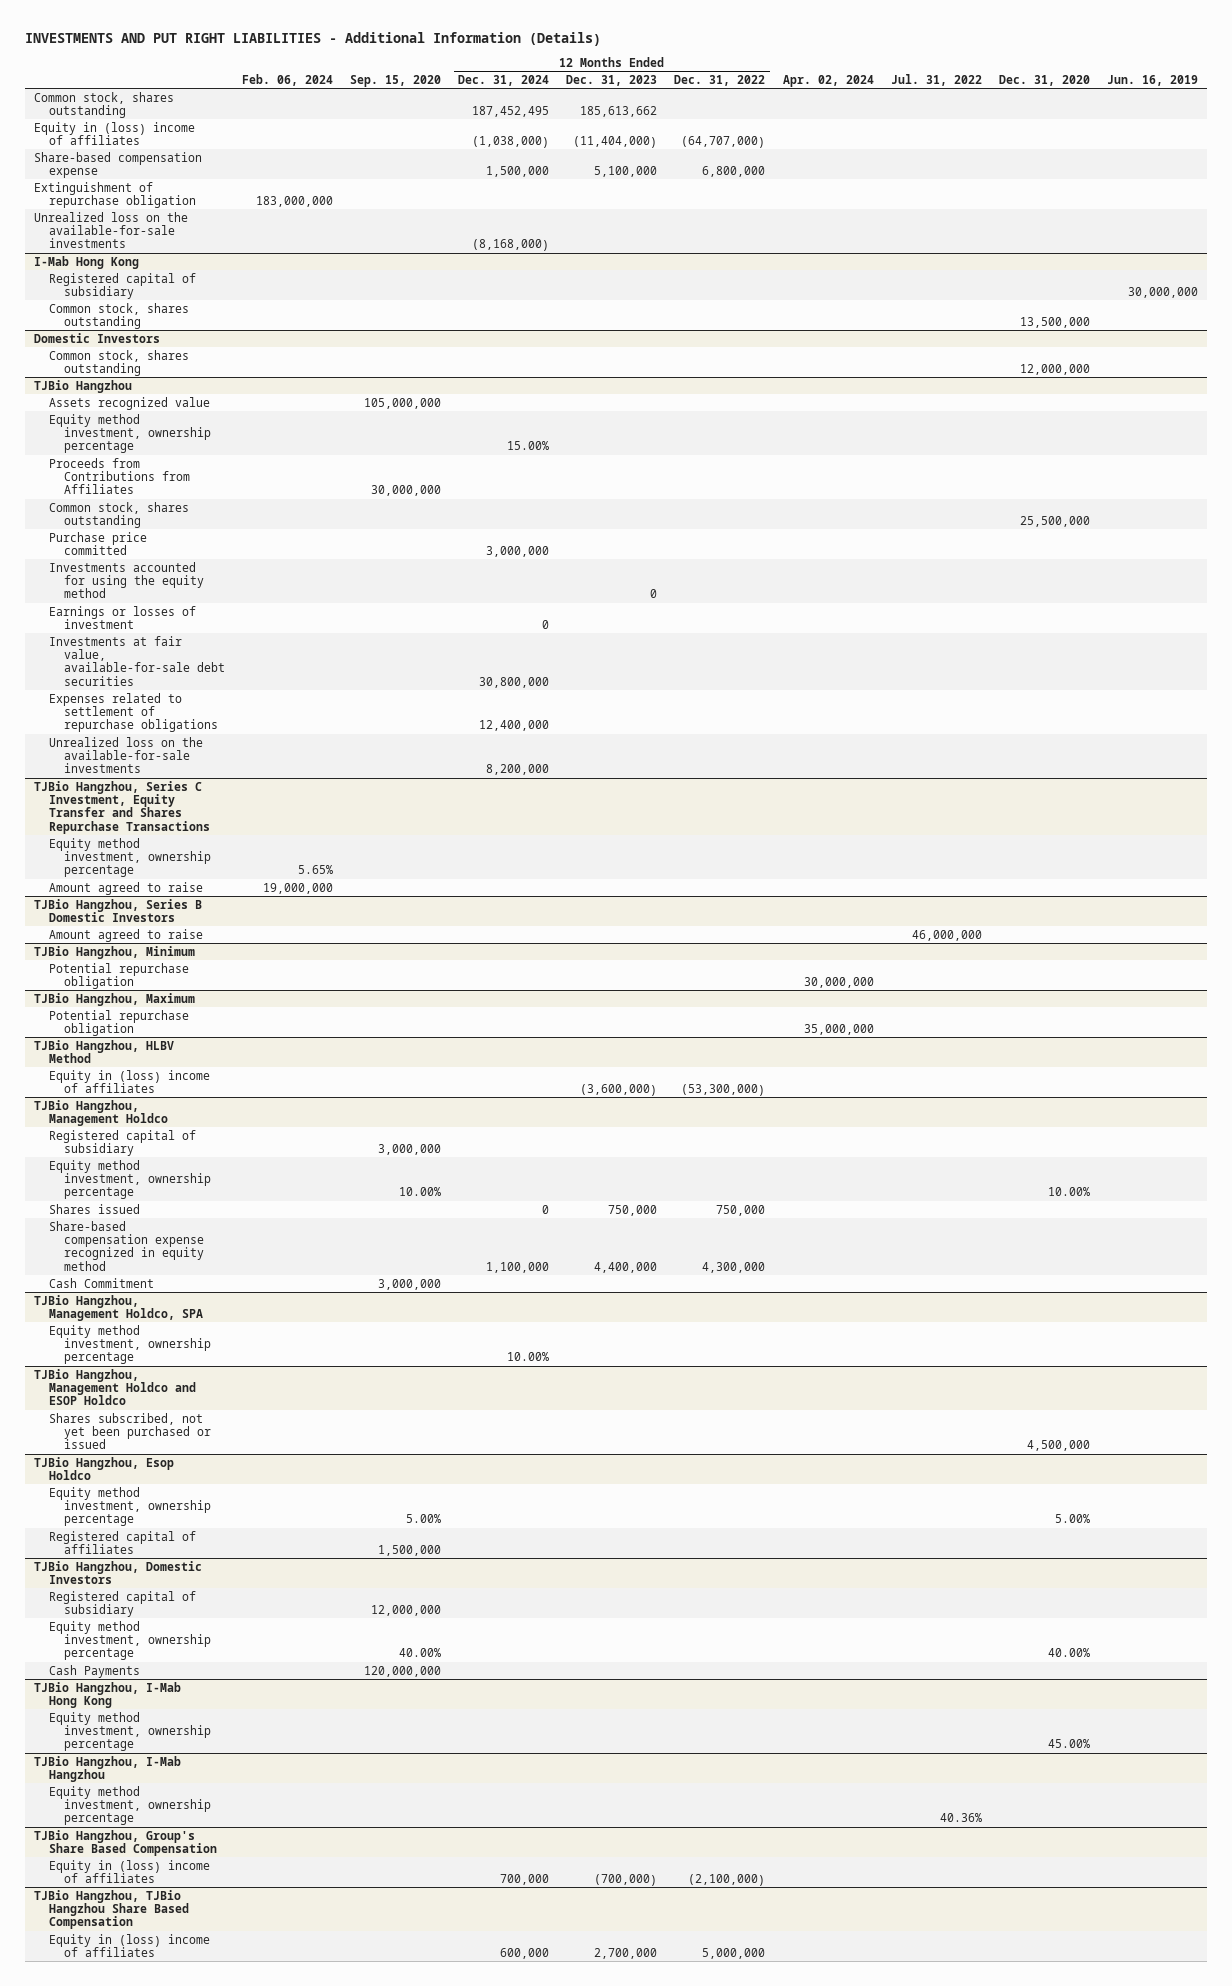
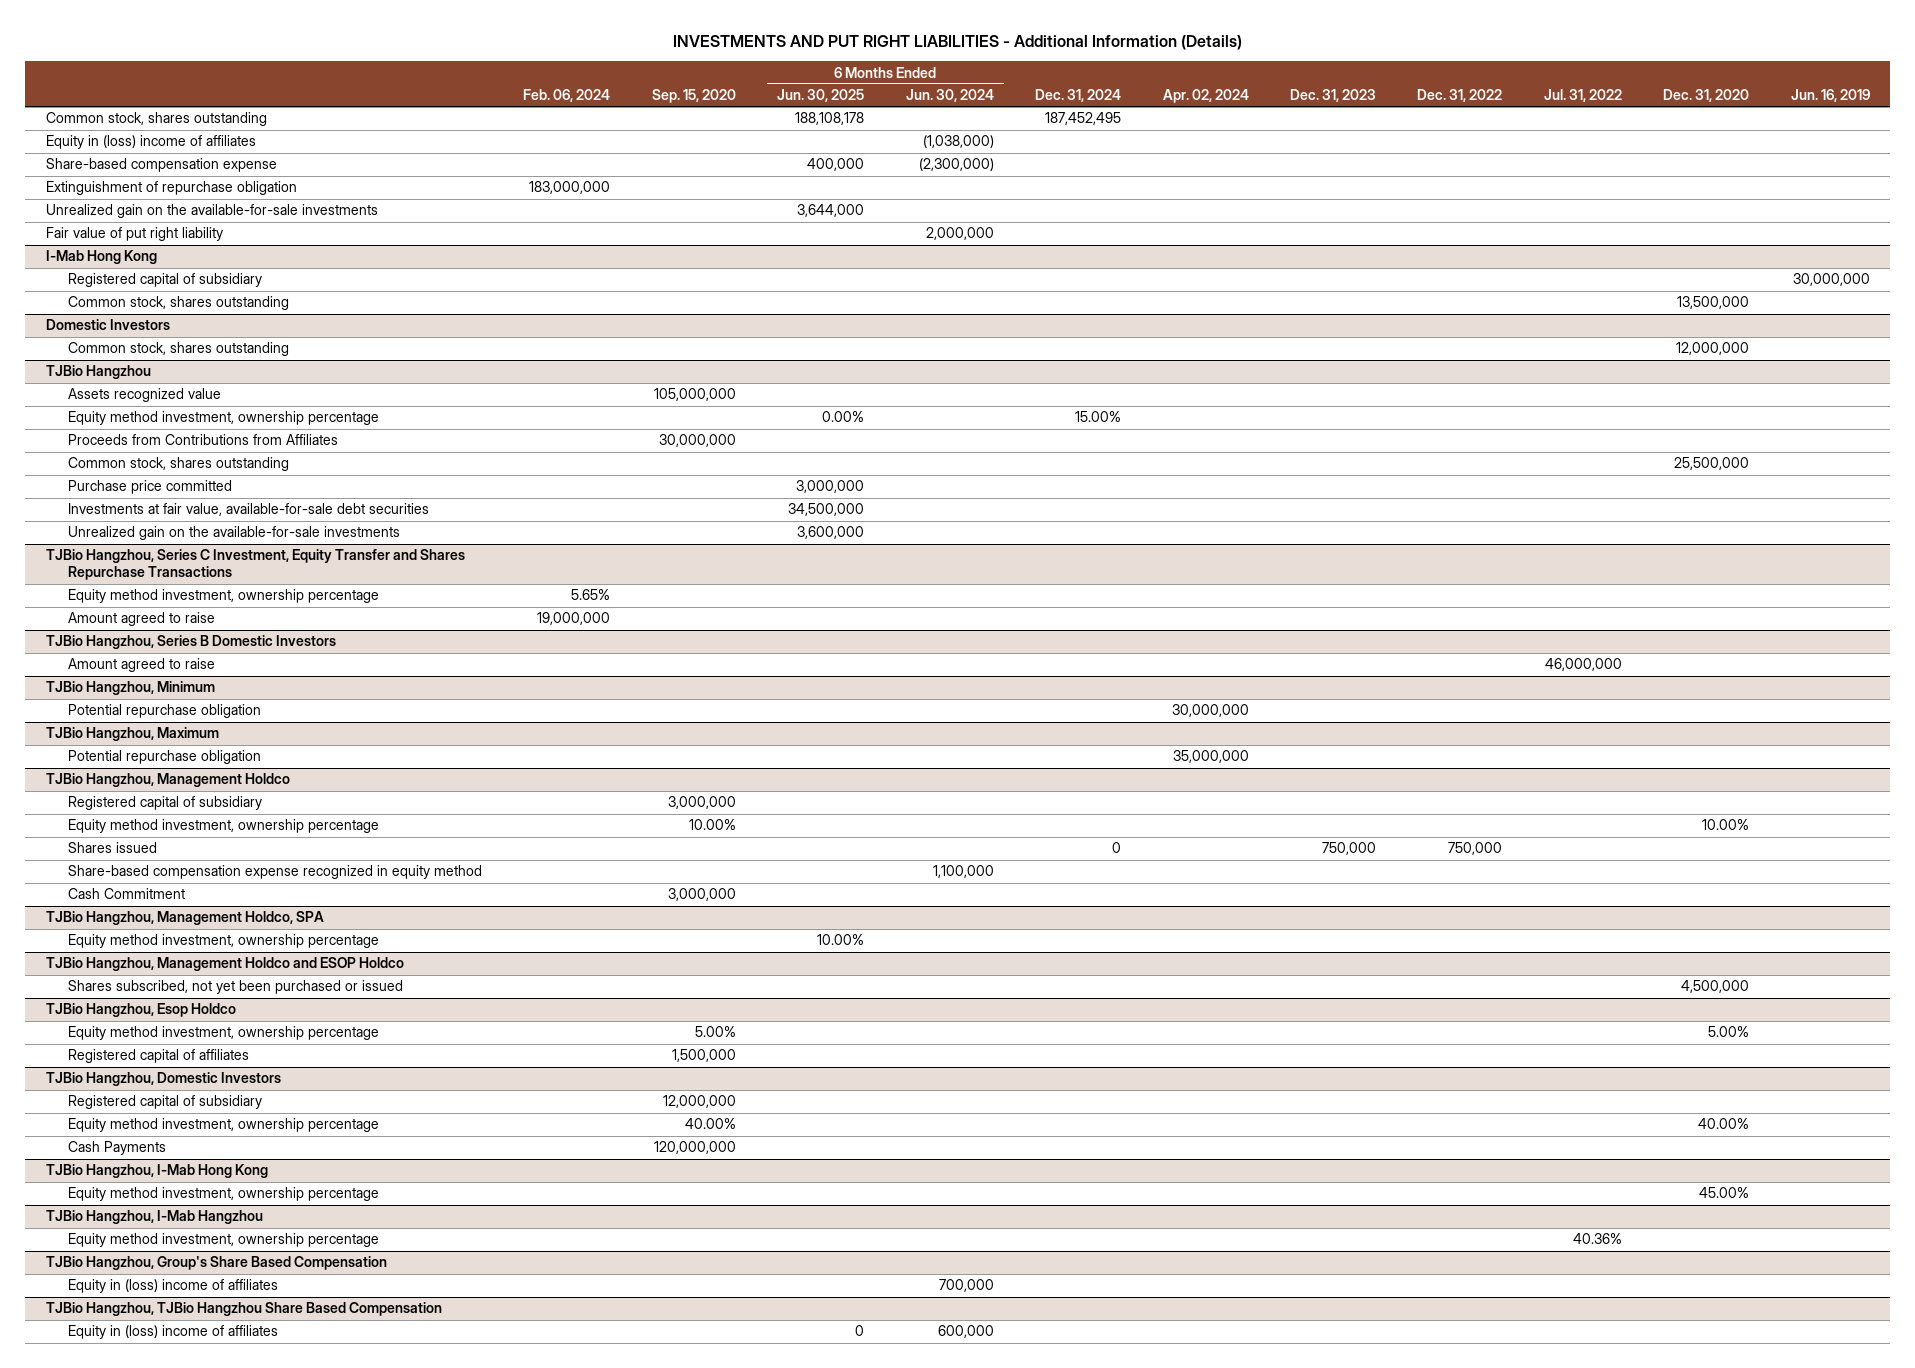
- | Feb. 06, 2024 | Sep. 15, 2020 | 12 Months Ended Dec. 31, 2024 | 12 Months Ended Dec. 31, 2023 | 12 Months Ended Dec. 31, 2022 | Apr. 02, 2024 | Jul. 31, 2022 | Dec. 31, 2020 | Jun. 16, 2019
+ | Feb. 06, 2024 | Sep. 15, 2020 | 6 Months Ended Jun. 30, 2025 | 6 Months Ended Jun. 30, 2024 | Dec. 31, 2024 | Apr. 02, 2024 | Dec. 31, 2023 | Dec. 31, 2022 | Jul. 31, 2022 | Dec. 31, 2020 | Jun. 16, 2019
- Unrealized loss on the available-for-sale investments | | | (8,168,000) | | | | | |
+ Unrealized gain on the available-for-sale investments | | | 3,644,000 | | | | | | | |
+ Fair value of put right liability | | | | 2,000,000 | | | | | | |
@ TJBio Hangzhou
- Investments accounted for using the equity method | | | | 0 | | | | |
- Earnings or losses of investment | | | 0 | | | | | |
- Expenses related to settlement of repurchase obligations | | | 12,400,000 | | | | | |
- Unrealized loss on the available-for-sale investments | | | 8,200,000 | | | | | |
+ Unrealized gain on the available-for-sale investments | | | 3,600,000 | | | | | | | |
- TJBio Hangzhou, HLBV Method
- Equity in (loss) income of affiliates | | | | (3,600,000) | (53,300,000) | | | |

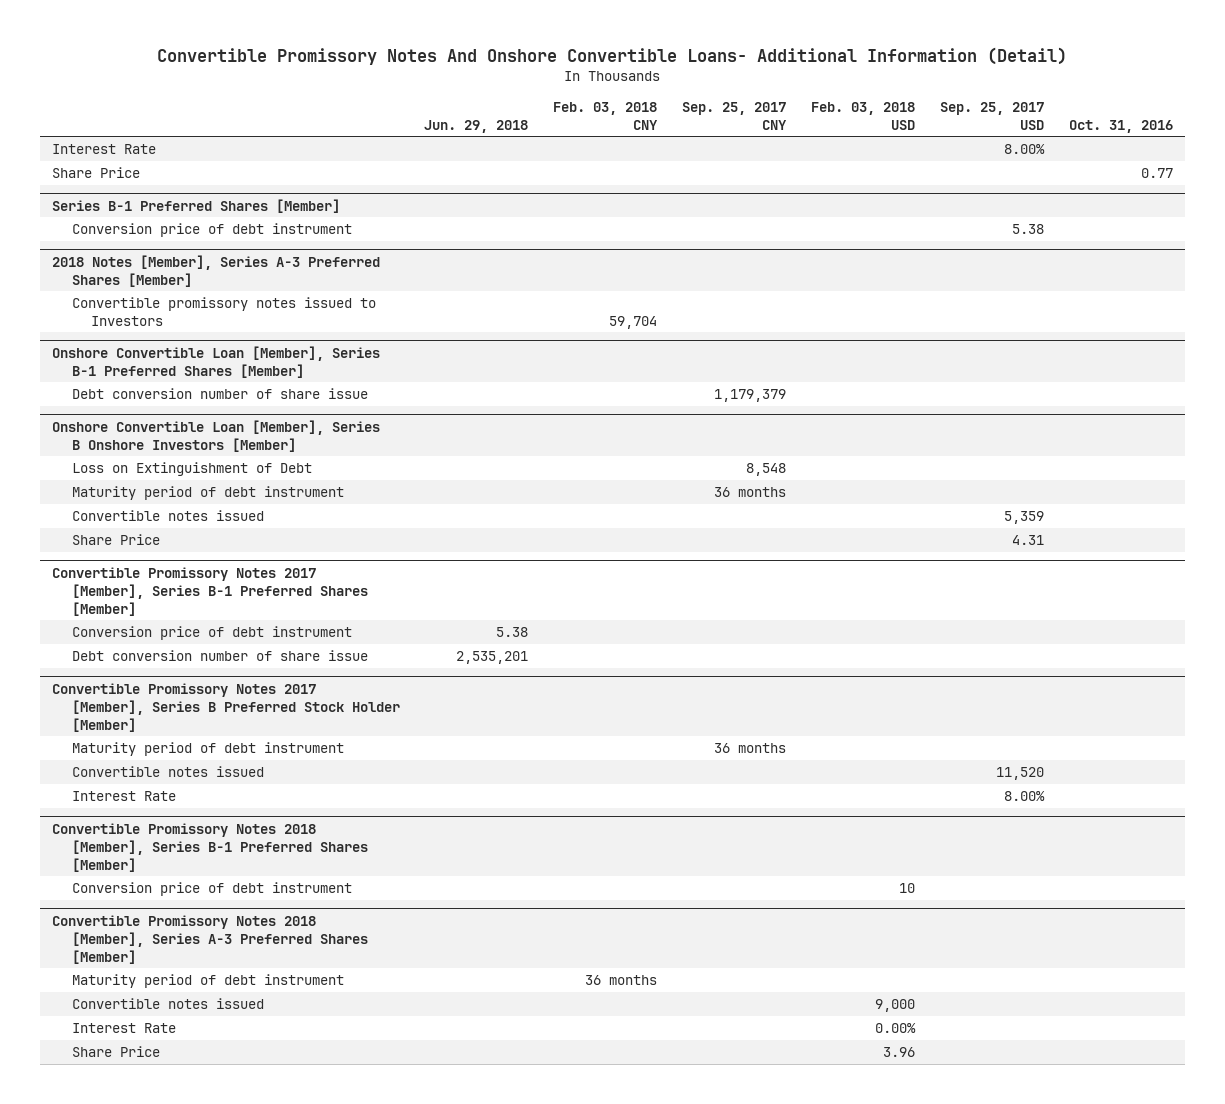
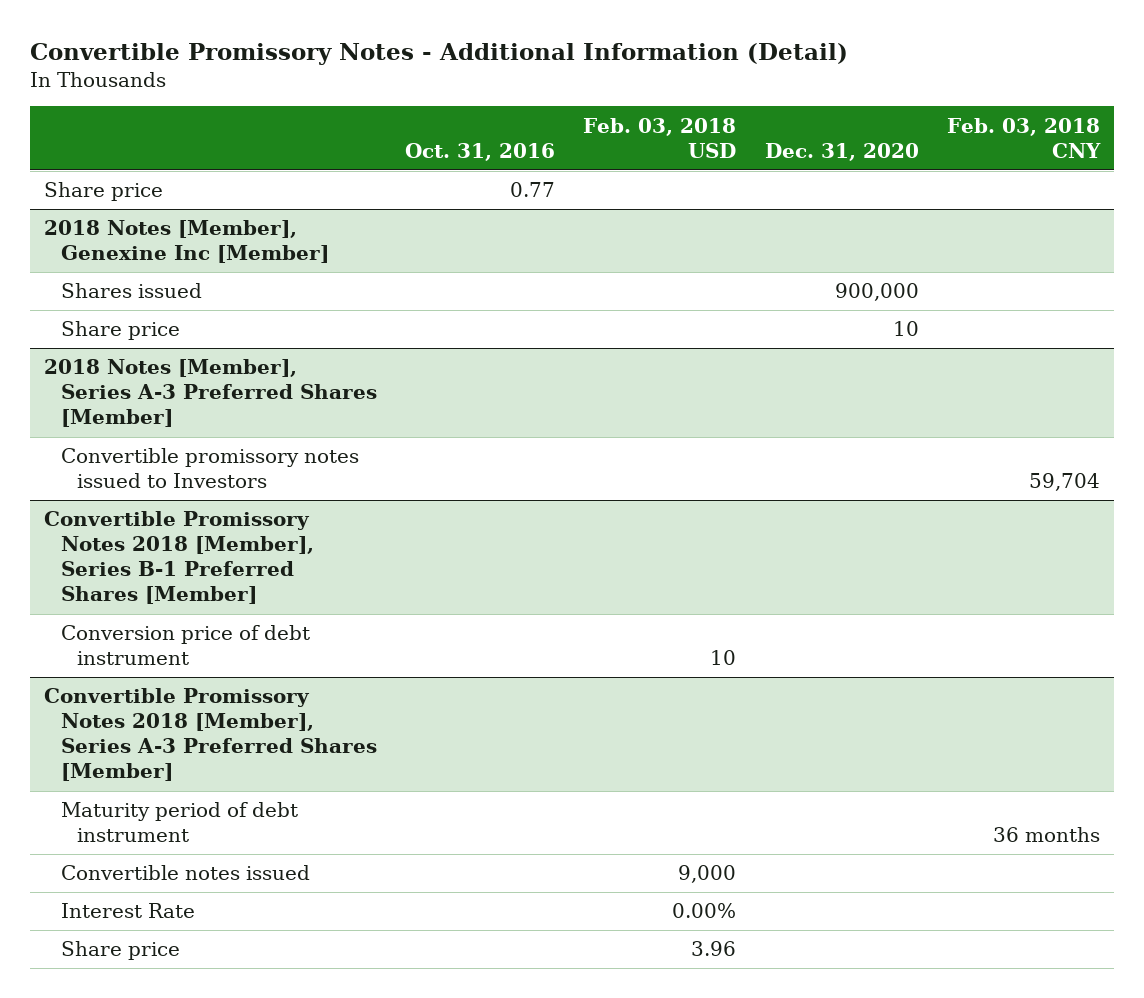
- Convertible Promissory Notes And Onshore Convertible Loans- Additional Information (Detail)
+ Convertible Promissory Notes - Additional Information (Detail)
- | Jun. 29, 2018 | Feb. 03, 2018 CNY | Sep. 25, 2017 CNY | Feb. 03, 2018 USD | Sep. 25, 2017 USD | Oct. 31, 2016
+ | Oct. 31, 2016 | Feb. 03, 2018 USD | Dec. 31, 2020 | Feb. 03, 2018 CNY
- Interest Rate | | | | | 8.00% |
- Share Price | | | | | | 0.77
- Series B-1 Preferred Shares [Member]
- Conversion price of debt instrument | | | | | 5.38 |
+ Share price | 0.77 | | |
+ 2018 Notes [Member], Genexine Inc [Member]
+ Shares issued | | | 900,000 |
+ Share price | | | 10 |
- Onshore Convertible Loan [Member], Series B-1 Preferred Shares [Member]
- Debt conversion number of share issue | | | 1,179,379 | | |
- Onshore Convertible Loan [Member], Series B Onshore Investors [Member]
- Loss on Extinguishment of Debt | | | 8,548 | | |
- Maturity period of debt instrument | | | 36 months | | |
- Convertible notes issued | | | | | 5,359 |
- Share Price | | | | | 4.31 |
- Convertible Promissory Notes 2017 [Member], Series B-1 Preferred Shares [Member]
- Conversion price of debt instrument | 5.38 | | | | |
- Debt conversion number of share issue | 2,535,201 | | | | |
- Convertible Promissory Notes 2017 [Member], Series B Preferred Stock Holder [Member]
- Maturity period of debt instrument | | | 36 months | | |
- Convertible notes issued | | | | | 11,520 |
- Interest Rate | | | | | 8.00% |
@ Convertible Promissory Notes 2018 [Member], Series A-3 Preferred Shares [Member]
- Share Price | | | | 3.96 | |
+ Share price | | 3.96 | |

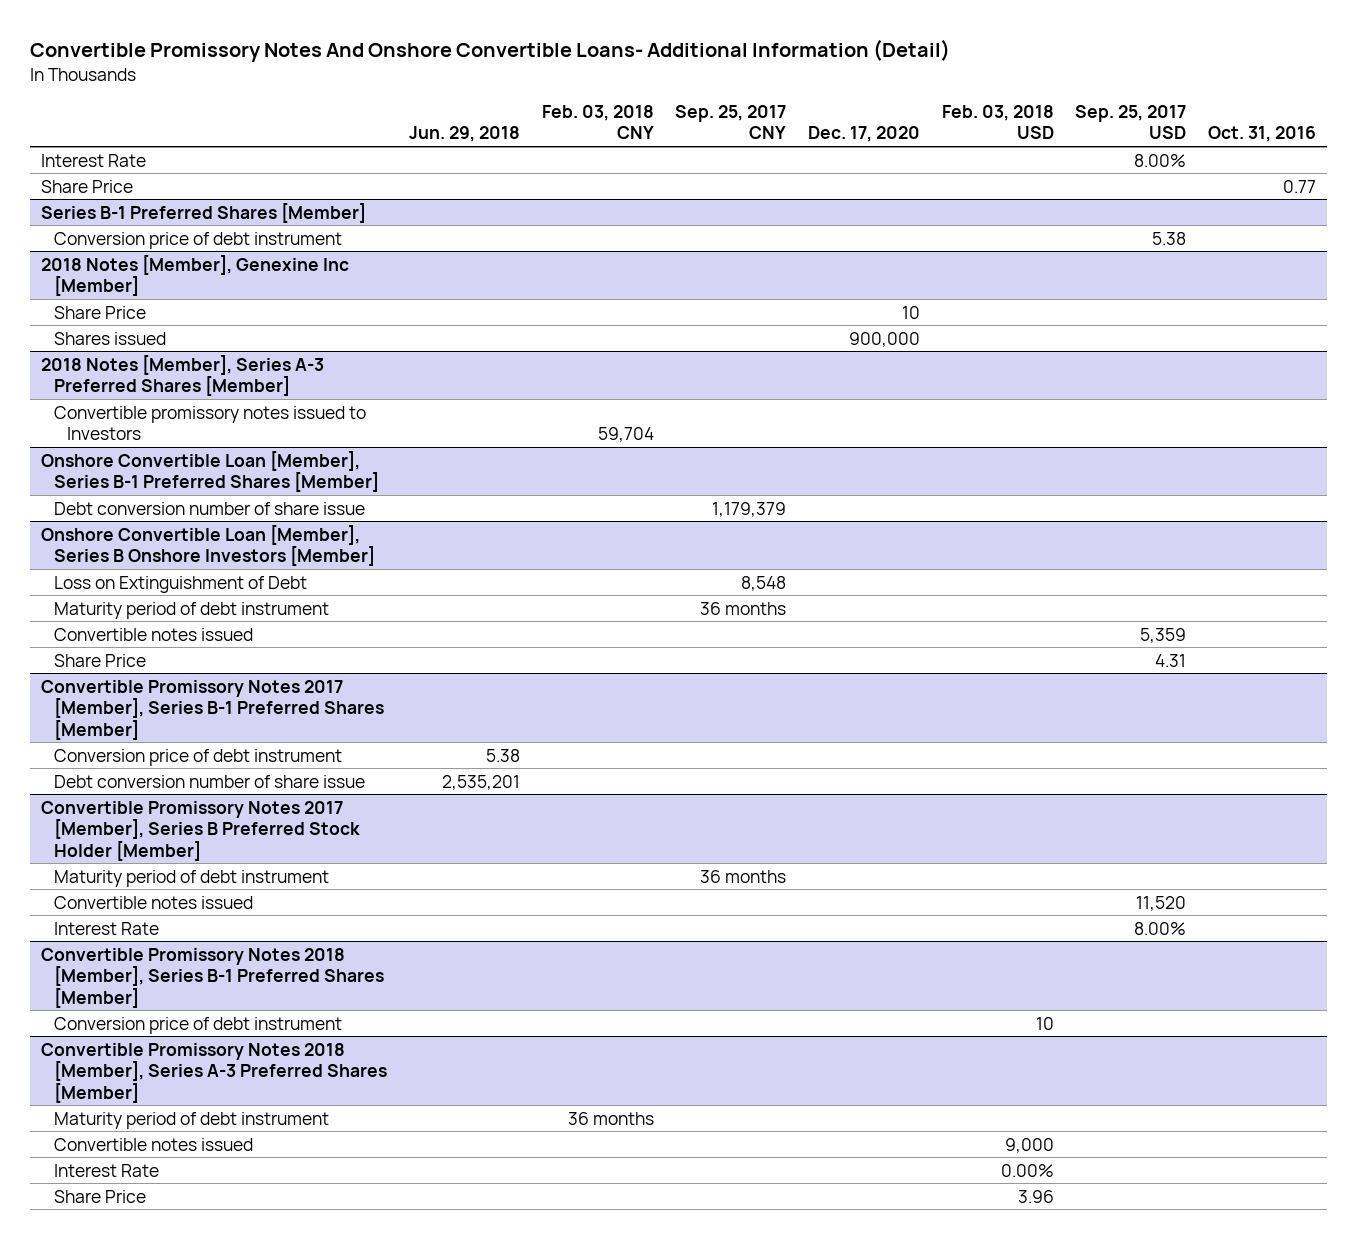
- Convertible Promissory Notes - Additional Information (Detail)
+ Convertible Promissory Notes And Onshore Convertible Loans- Additional Information (Detail)
- | Oct. 31, 2016 | Feb. 03, 2018 USD | Dec. 31, 2020 | Feb. 03, 2018 CNY
+ | Jun. 29, 2018 | Feb. 03, 2018 CNY | Sep. 25, 2017 CNY | Dec. 17, 2020 | Feb. 03, 2018 USD | Sep. 25, 2017 USD | Oct. 31, 2016
- Share price | 0.77 | | |
+ Interest Rate | | | | | | 8.00% |
+ Share Price | | | | | | | 0.77
+ Series B-1 Preferred Shares [Member]
+ Conversion price of debt instrument | | | | | | 5.38 |
@ 2018 Notes [Member], Genexine Inc [Member]
+ Share Price | | | | 10 | | |
- Share price | | | 10 |
+ Onshore Convertible Loan [Member], Series B-1 Preferred Shares [Member]
+ Debt conversion number of share issue | | | 1,179,379 | | | |
+ Onshore Convertible Loan [Member], Series B Onshore Investors [Member]
+ Loss on Extinguishment of Debt | | | 8,548 | | | |
+ Maturity period of debt instrument | | | 36 months | | | |
+ Convertible notes issued | | | | | | 5,359 |
+ Share Price | | | | | | 4.31 |
+ Convertible Promissory Notes 2017 [Member], Series B-1 Preferred Shares [Member]
+ Conversion price of debt instrument | 5.38 | | | | | |
+ Debt conversion number of share issue | 2,535,201 | | | | | |
+ Convertible Promissory Notes 2017 [Member], Series B Preferred Stock Holder [Member]
+ Maturity period of debt instrument | | | 36 months | | | |
+ Convertible notes issued | | | | | | 11,520 |
+ Interest Rate | | | | | | 8.00% |
@ Convertible Promissory Notes 2018 [Member], Series A-3 Preferred Shares [Member]
- Share price | | 3.96 | |
+ Share Price | | | | | 3.96 | |

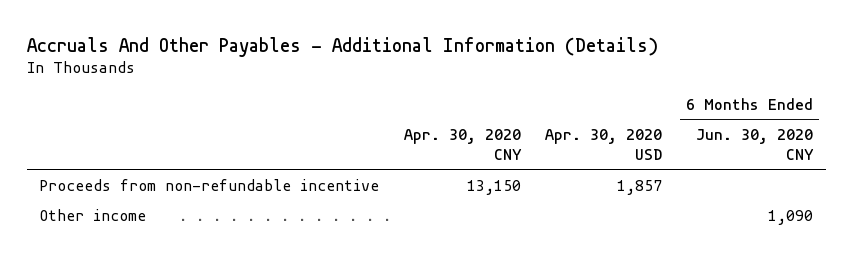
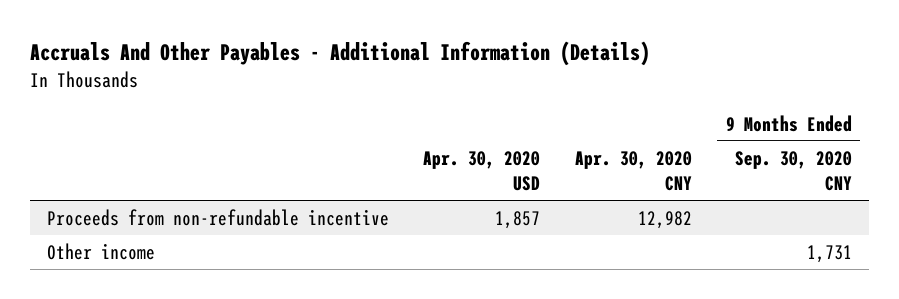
- | Apr. 30, 2020 CNY | Apr. 30, 2020 USD | 6 Months Ended Jun. 30, 2020 CNY
+ | Apr. 30, 2020 USD | Apr. 30, 2020 CNY | 9 Months Ended Sep. 30, 2020 CNY
- Proceeds from non-refundable incentive | 13,150 | 1,857 |
+ Proceeds from non-refundable incentive | 1,857 | 12,982 |

